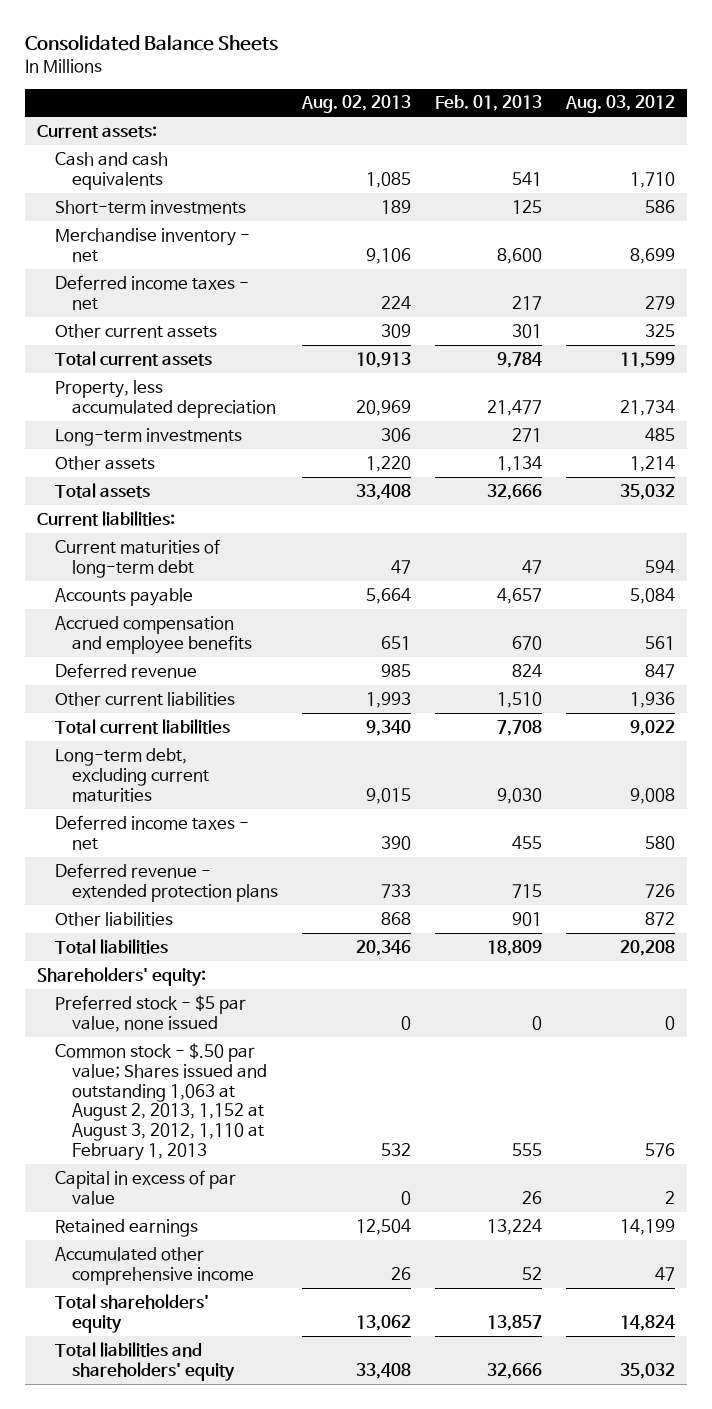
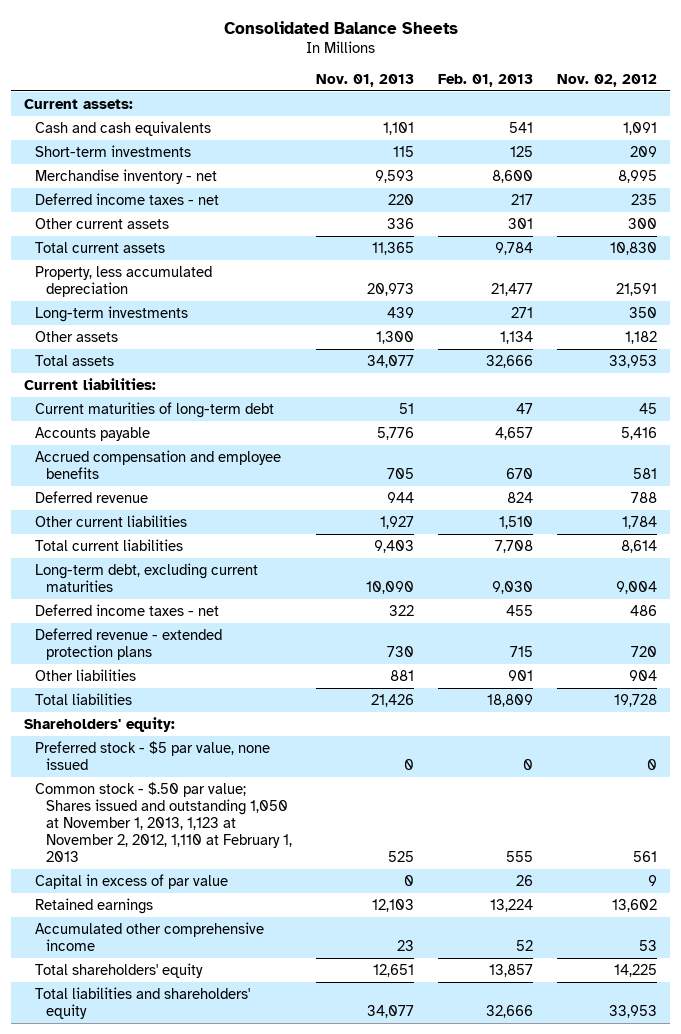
- | Aug. 02, 2013 | Feb. 01, 2013 | Aug. 03, 2012
+ | Nov. 01, 2013 | Feb. 01, 2013 | Nov. 02, 2012
- Common stock - $.50 par value; Shares issued and outstanding 1,063 at August 2, 2013, 1,152 at August 3, 2012, 1,110 at February 1, 2013 | 532 | 555 | 576
+ Common stock - $.50 par value; Shares issued and outstanding 1,050 at November 1, 2013, 1,123 at November 2, 2012, 1,110 at February 1, 2013 | 525 | 555 | 561

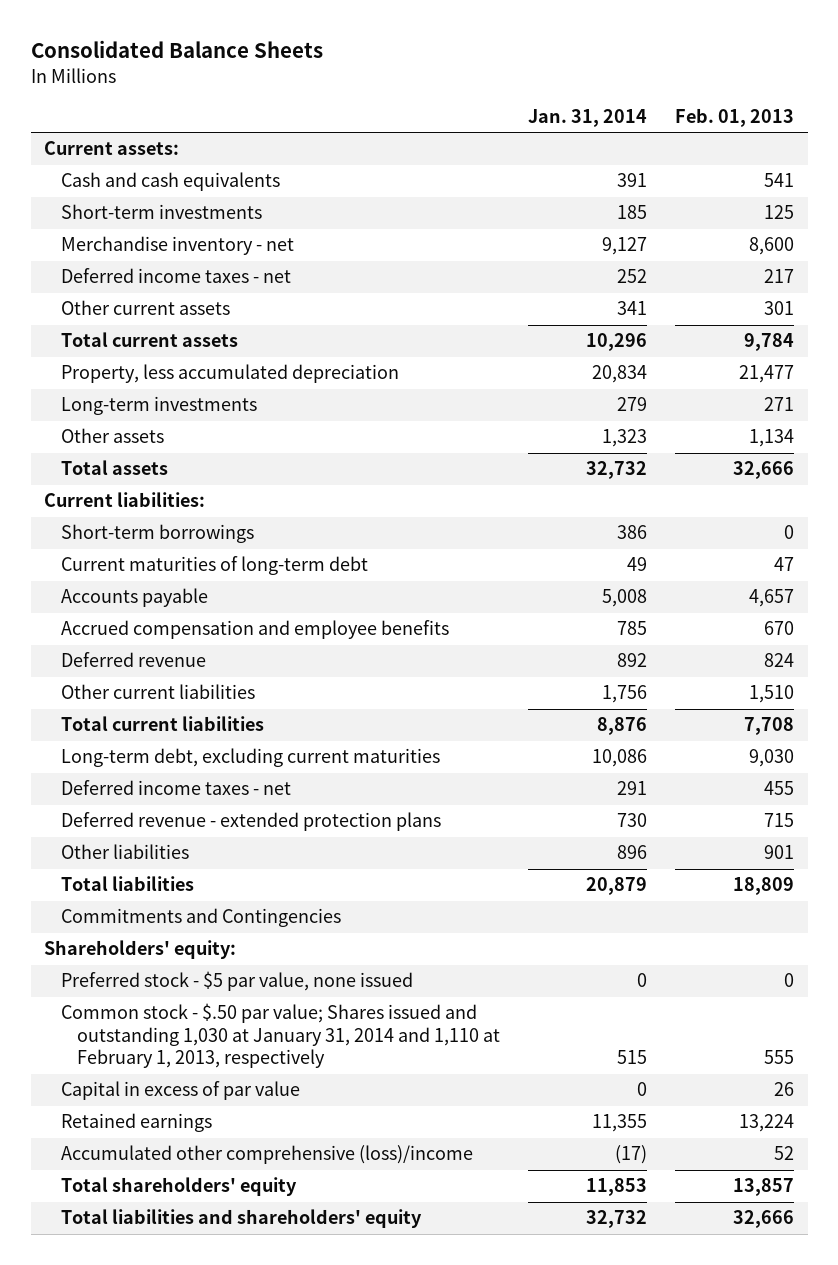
- | Nov. 01, 2013 | Feb. 01, 2013 | Nov. 02, 2012
+ | Jan. 31, 2014 | Feb. 01, 2013
+ Short-term borrowings | 386 | 0
+ Commitments and Contingencies
- Common stock - $.50 par value; Shares issued and outstanding 1,050 at November 1, 2013, 1,123 at November 2, 2012, 1,110 at February 1, 2013 | 525 | 555 | 561
+ Common stock - $.50 par value; Shares issued and outstanding 1,030 at January 31, 2014 and 1,110 at February 1, 2013, respectively | 515 | 555
- Accumulated other comprehensive income | 23 | 52 | 53
+ Accumulated other comprehensive (loss)/income | (17) | 52

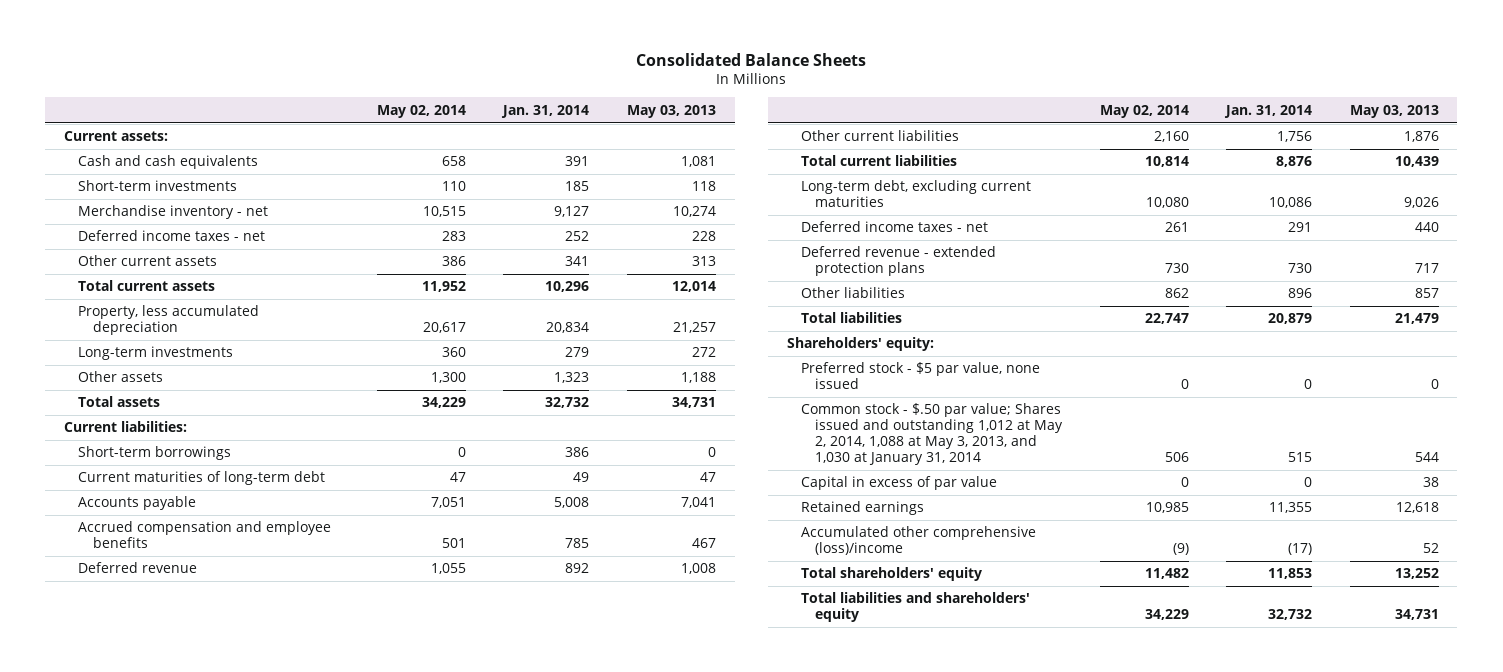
- | Jan. 31, 2014 | Feb. 01, 2013
+ | May 02, 2014 | Jan. 31, 2014 | May 03, 2013
- Commitments and Contingencies
- Common stock - $.50 par value; Shares issued and outstanding 1,030 at January 31, 2014 and 1,110 at February 1, 2013, respectively | 515 | 555
+ Common stock - $.50 par value; Shares issued and outstanding 1,012 at May 2, 2014, 1,088 at May 3, 2013, and 1,030 at January 31, 2014 | 506 | 515 | 544

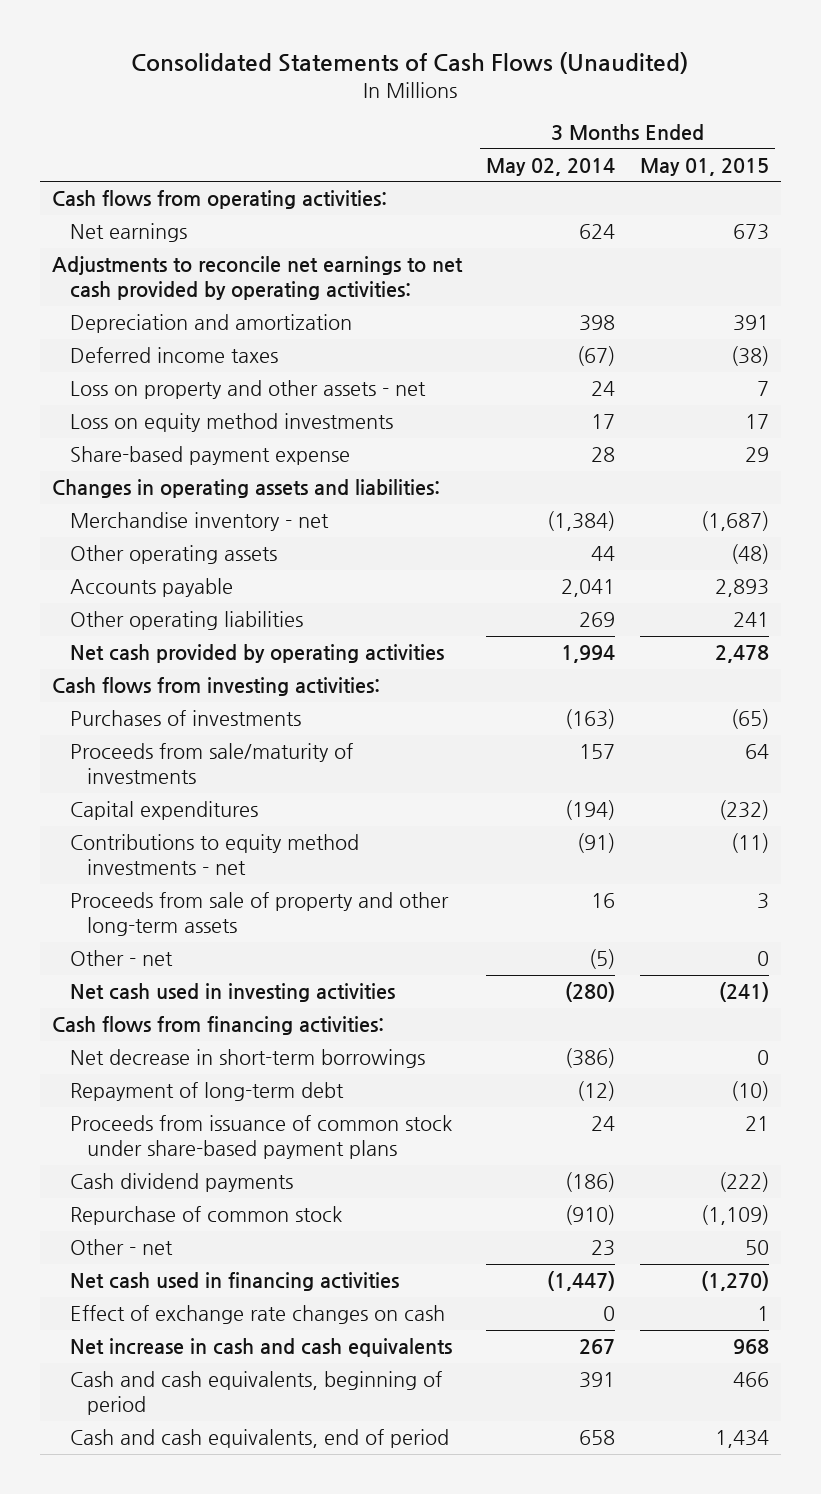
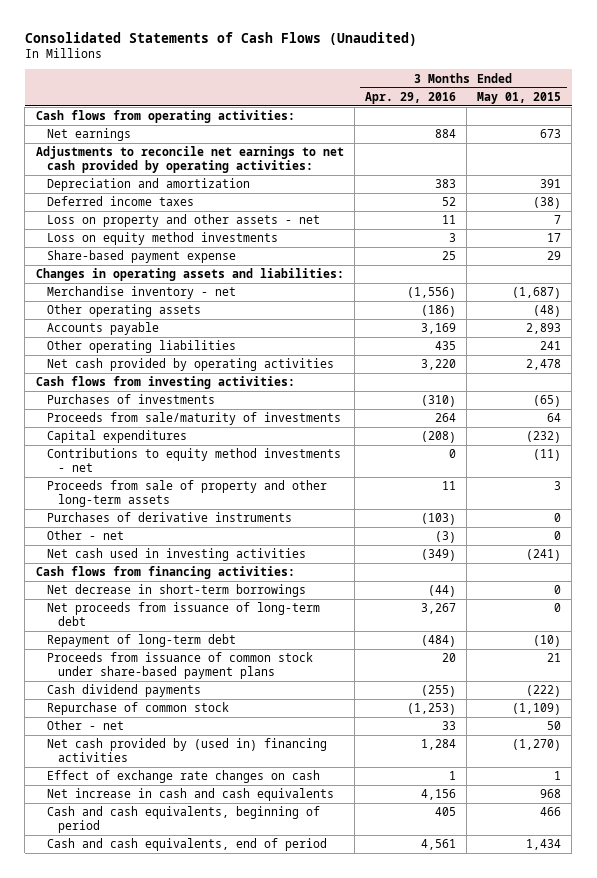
- | 3 Months Ended May 02, 2014 | 3 Months Ended May 01, 2015
+ | 3 Months Ended Apr. 29, 2016 | 3 Months Ended May 01, 2015
+ Purchases of derivative instruments | (103) | 0
+ Net proceeds from issuance of long-term debt | 3,267 | 0
- Net cash used in financing activities | (1,447) | (1,270)
+ Net cash provided by (used in) financing activities | 1,284 | (1,270)

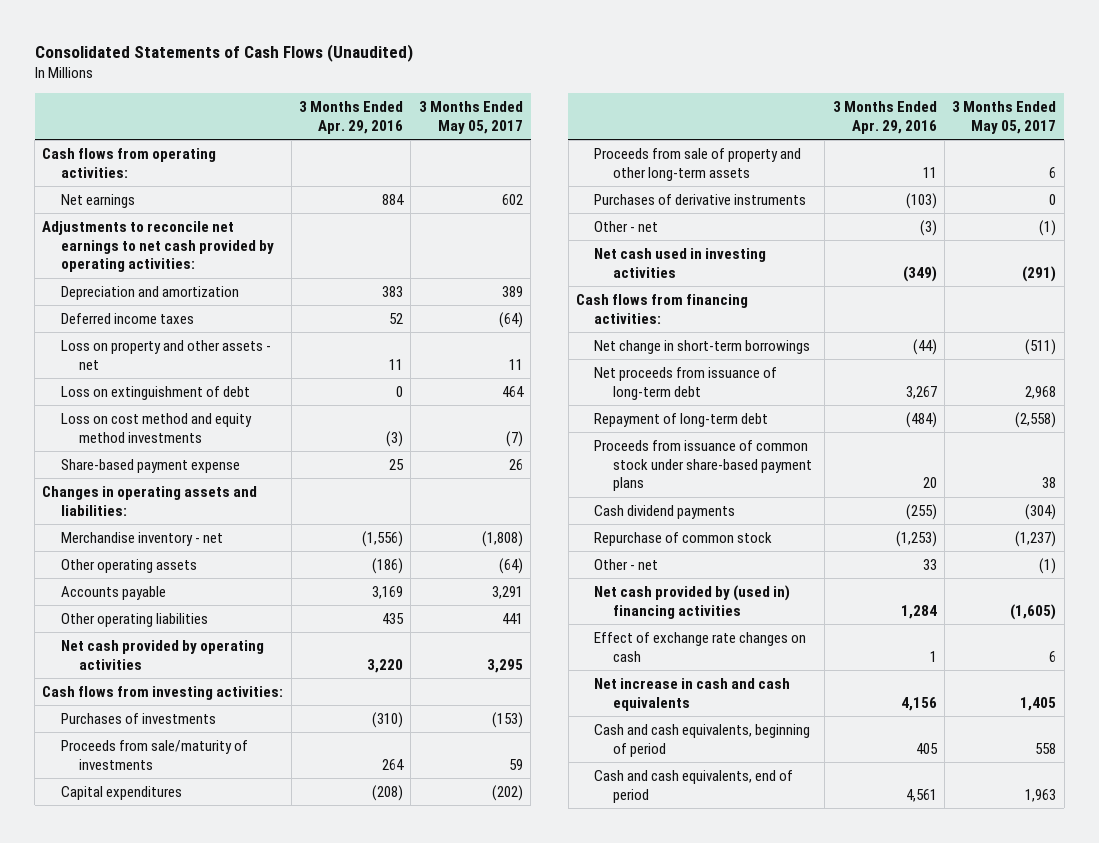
- | 3 Months Ended Apr. 29, 2016 | 3 Months Ended May 01, 2015
+ | 3 Months Ended Apr. 29, 2016 | 3 Months Ended May 05, 2017
- Loss on equity method investments | 3 | 17
+ Loss on extinguishment of debt | 0 | 464
+ Loss on cost method and equity method investments | (3) | (7)
- Contributions to equity method investments - net | 0 | (11)
- Net decrease in short-term borrowings | (44) | 0
+ Net change in short-term borrowings | (44) | (511)

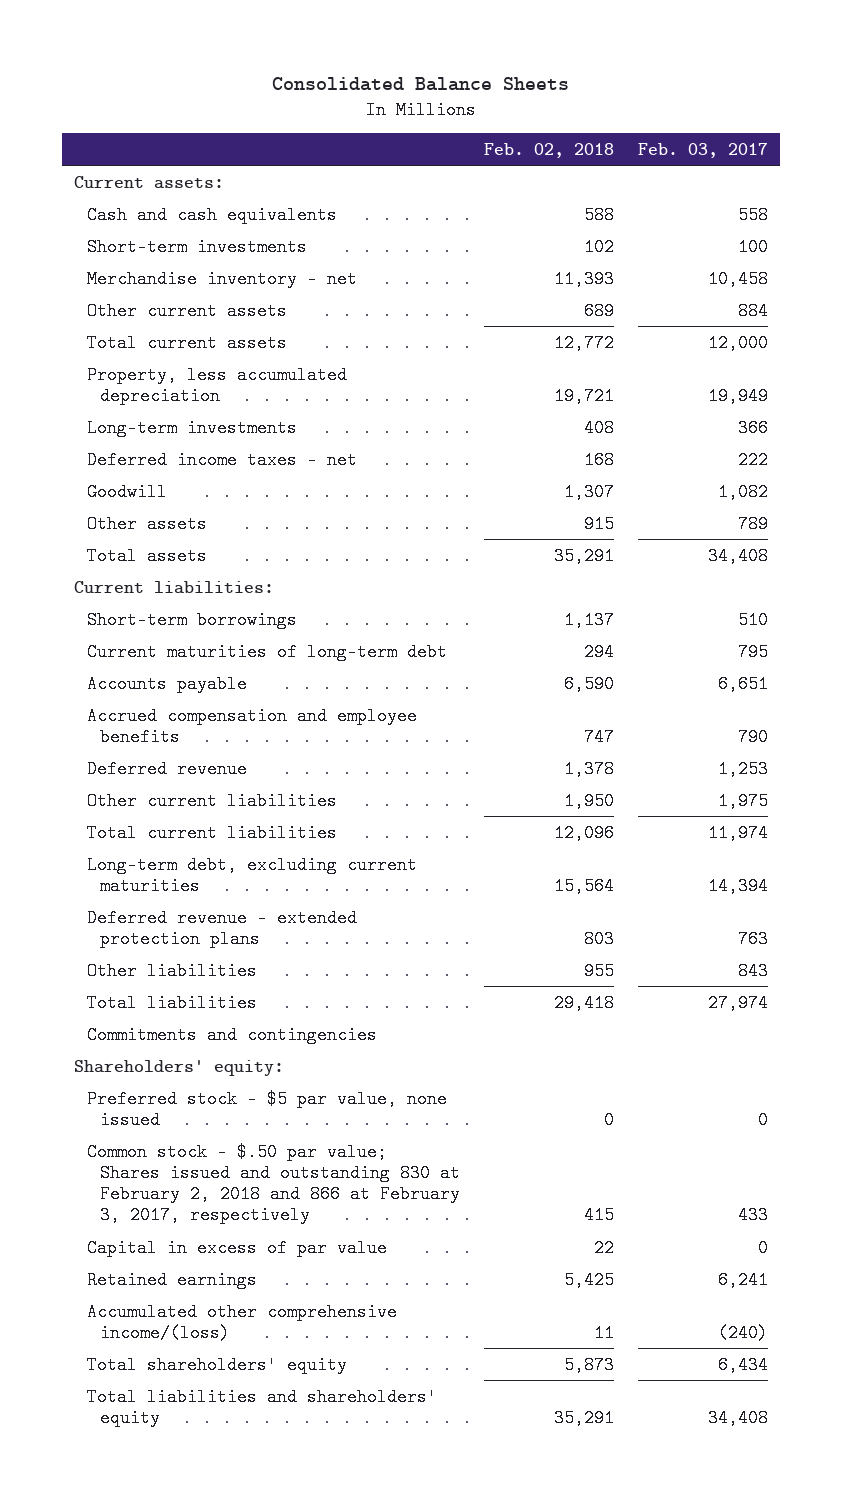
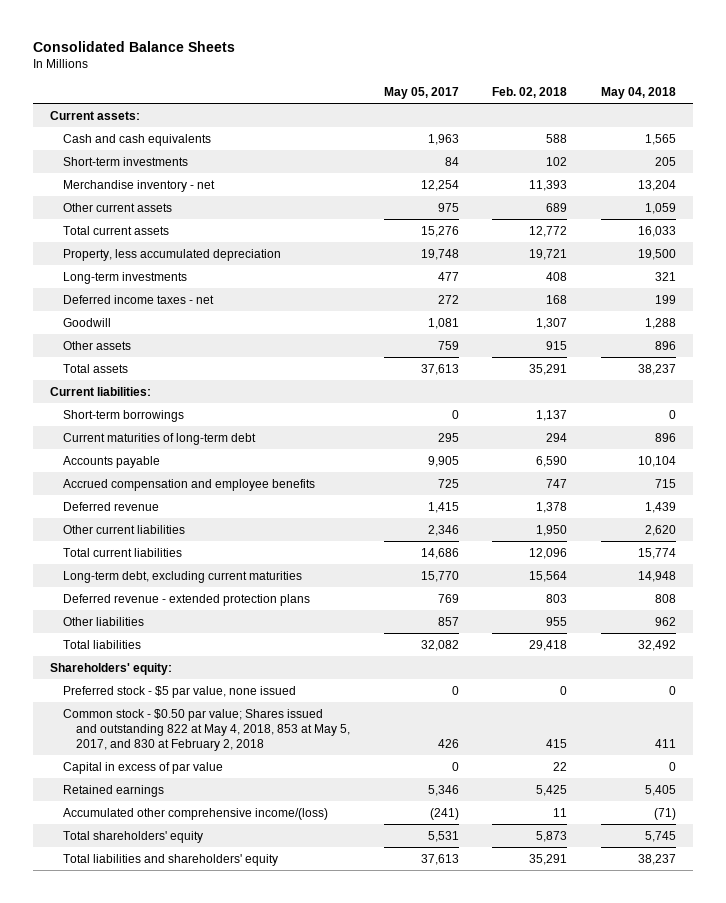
- | Feb. 02, 2018 | Feb. 03, 2017
+ | May 05, 2017 | Feb. 02, 2018 | May 04, 2018
- Commitments and contingencies
- Common stock - $.50 par value; Shares issued and outstanding 830 at February 2, 2018 and 866 at February 3, 2017, respectively | 415 | 433
+ Common stock - $0.50 par value; Shares issued and outstanding 822 at May 4, 2018, 853 at May 5, 2017, and 830 at February 2, 2018 | 426 | 415 | 411

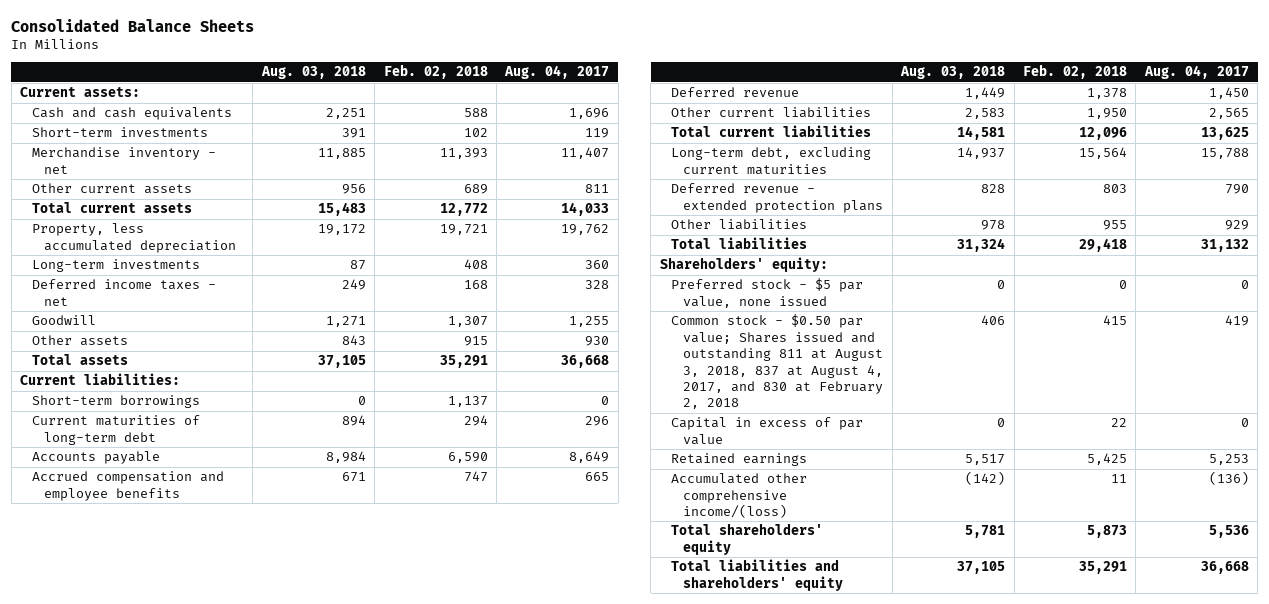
- | May 05, 2017 | Feb. 02, 2018 | May 04, 2018
+ | Aug. 03, 2018 | Feb. 02, 2018 | Aug. 04, 2017
- Common stock - $0.50 par value; Shares issued and outstanding 822 at May 4, 2018, 853 at May 5, 2017, and 830 at February 2, 2018 | 426 | 415 | 411
+ Common stock - $0.50 par value; Shares issued and outstanding 811 at August 3, 2018, 837 at August 4, 2017, and 830 at February 2, 2018 | 406 | 415 | 419

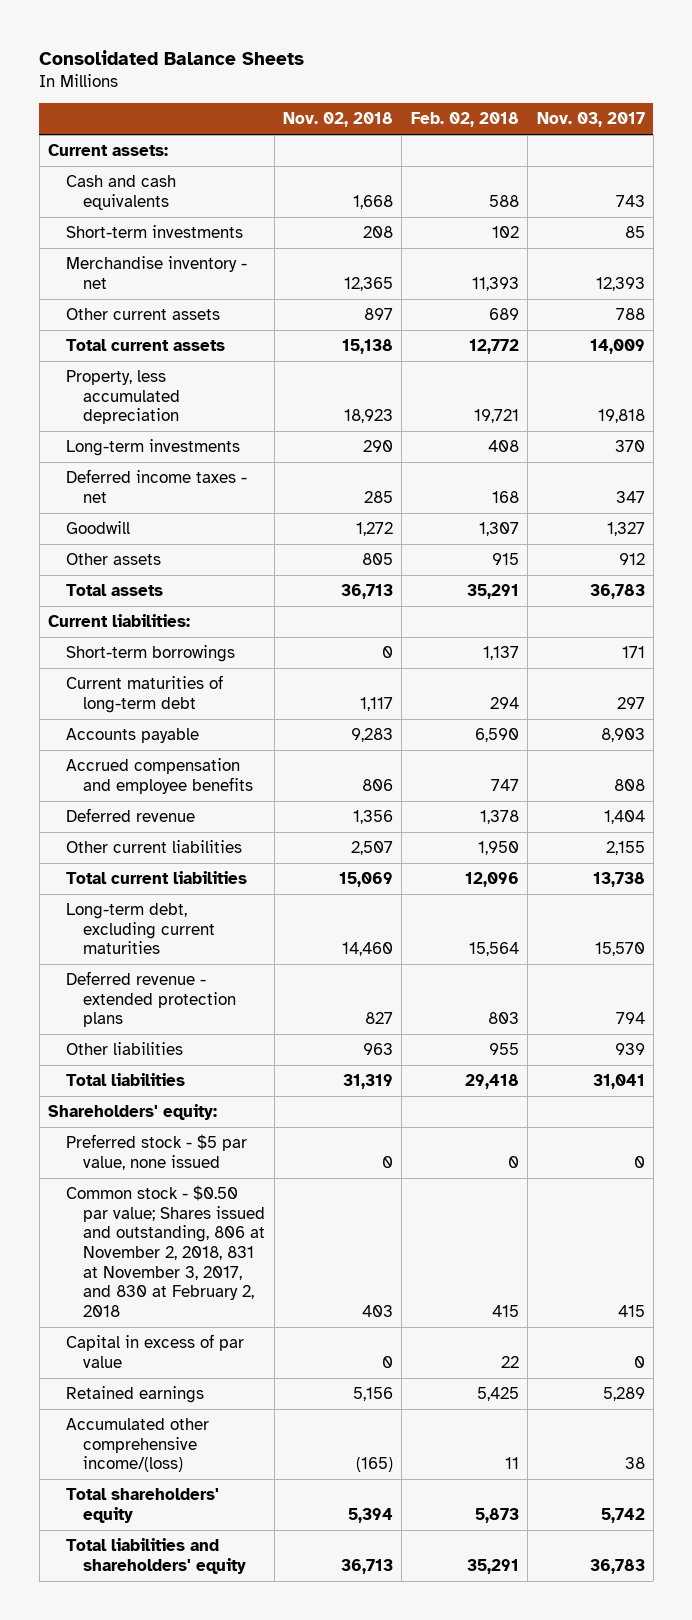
- | Aug. 03, 2018 | Feb. 02, 2018 | Aug. 04, 2017
+ | Nov. 02, 2018 | Feb. 02, 2018 | Nov. 03, 2017
- Common stock - $0.50 par value; Shares issued and outstanding 811 at August 3, 2018, 837 at August 4, 2017, and 830 at February 2, 2018 | 406 | 415 | 419
+ Common stock - $0.50 par value; Shares issued and outstanding, 806 at November 2, 2018, 831 at November 3, 2017, and 830 at February 2, 2018 | 403 | 415 | 415

